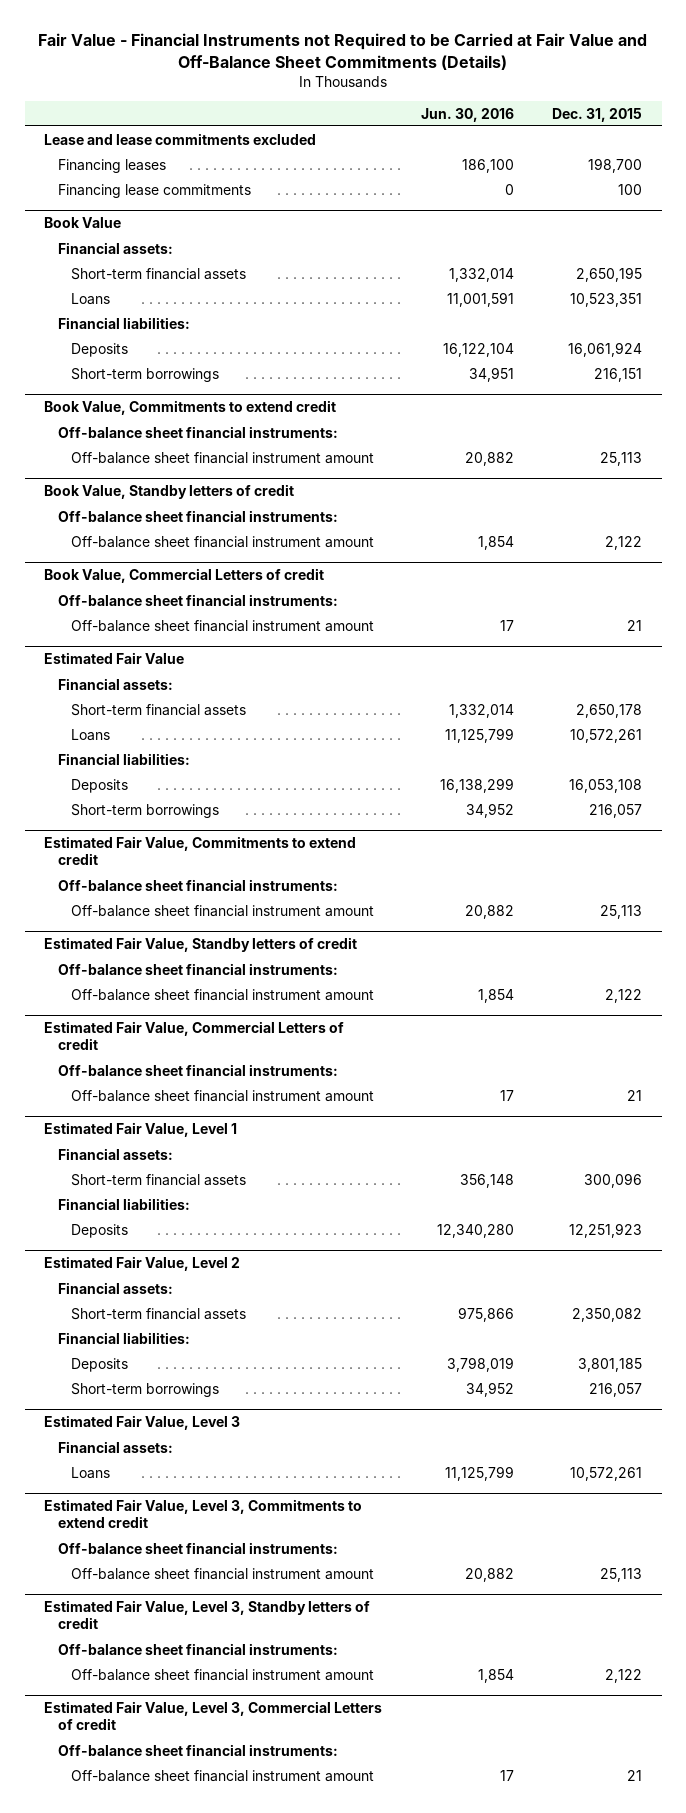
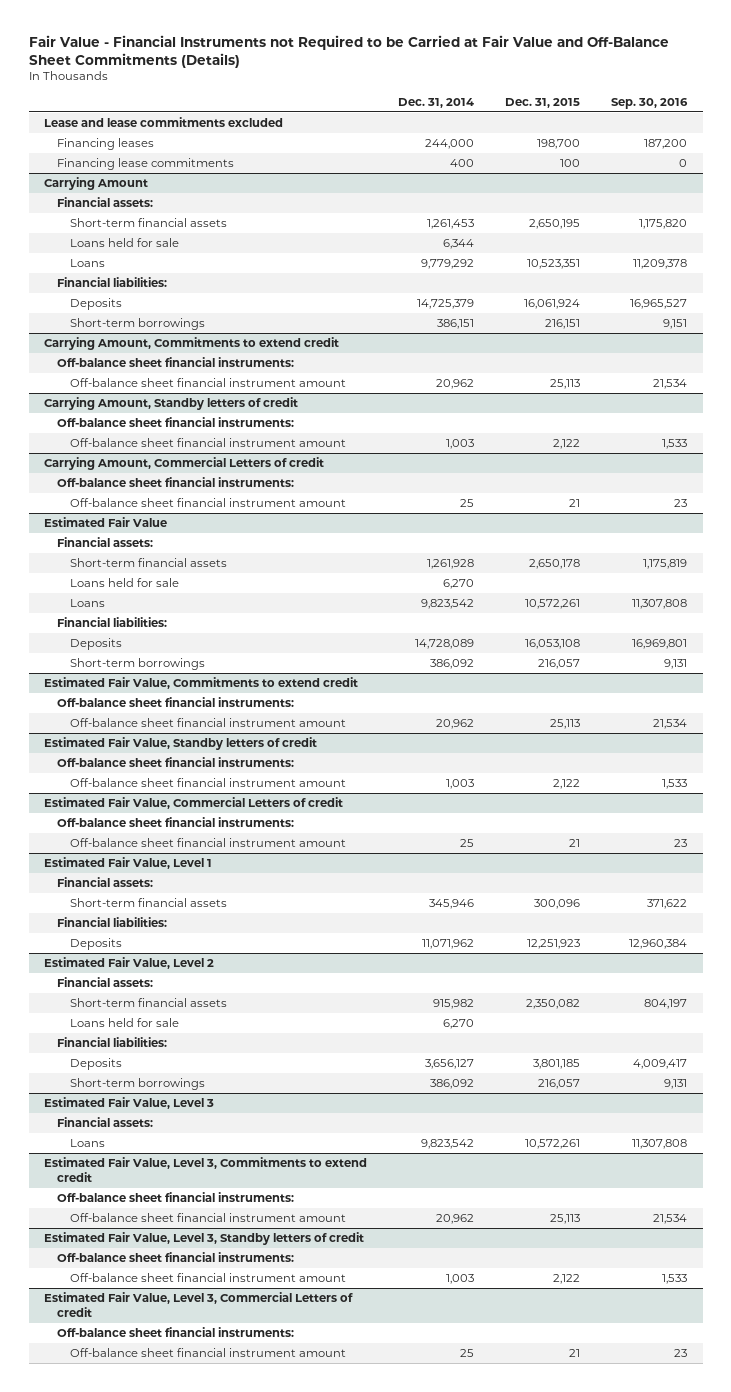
- | Jun. 30, 2016 | Dec. 31, 2015
+ | Dec. 31, 2014 | Dec. 31, 2015 | Sep. 30, 2016
- Book Value
+ Carrying Amount
+ Loans held for sale | 6,344 | |
- Book Value, Commitments to extend credit
+ Carrying Amount, Commitments to extend credit
- Book Value, Standby letters of credit
+ Carrying Amount, Standby letters of credit
- Book Value, Commercial Letters of credit
+ Carrying Amount, Commercial Letters of credit
@ Estimated Fair Value
+ Loans held for sale | 6,270 | |
@ Estimated Fair Value, Level 2
+ Loans held for sale | 6,270 | |

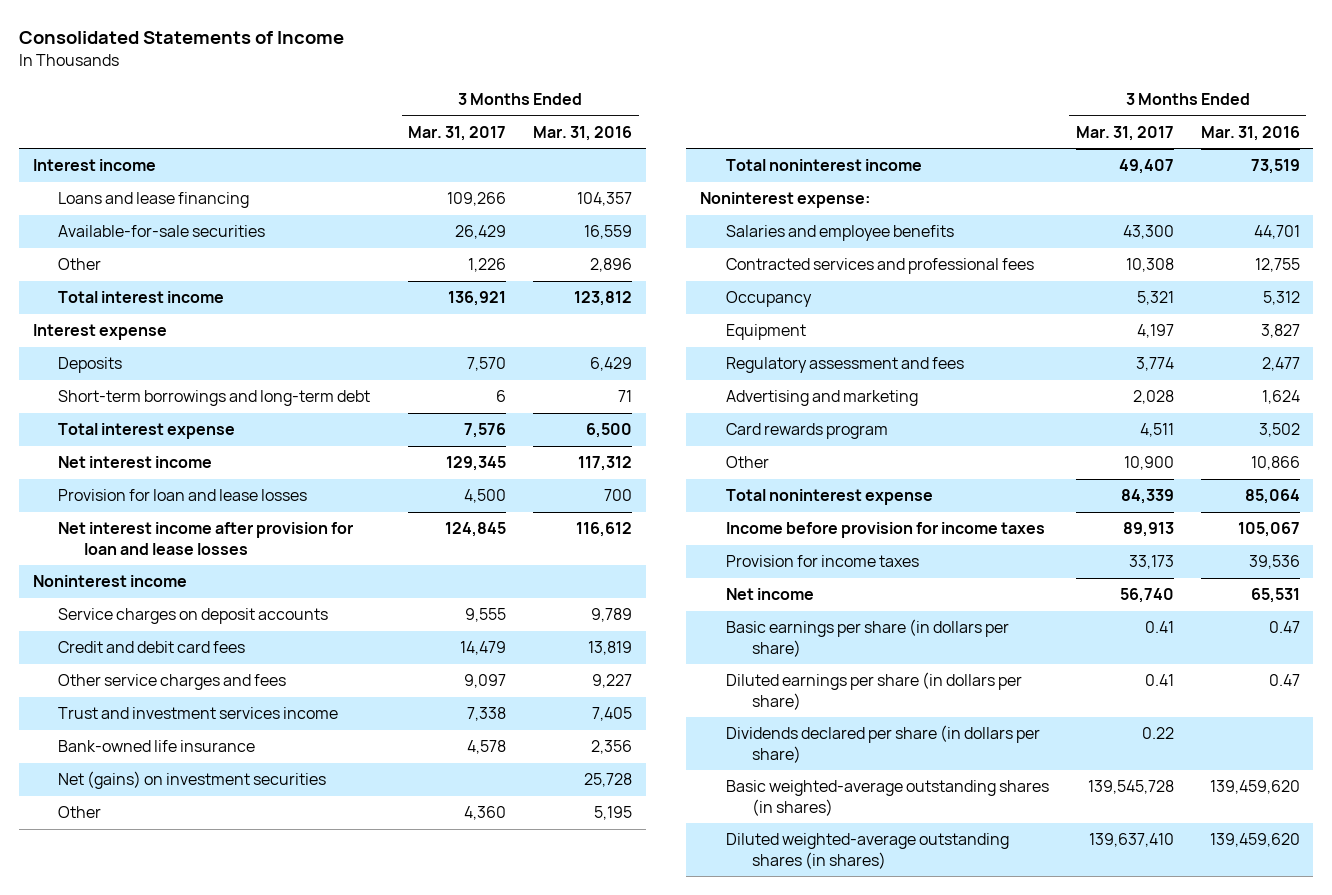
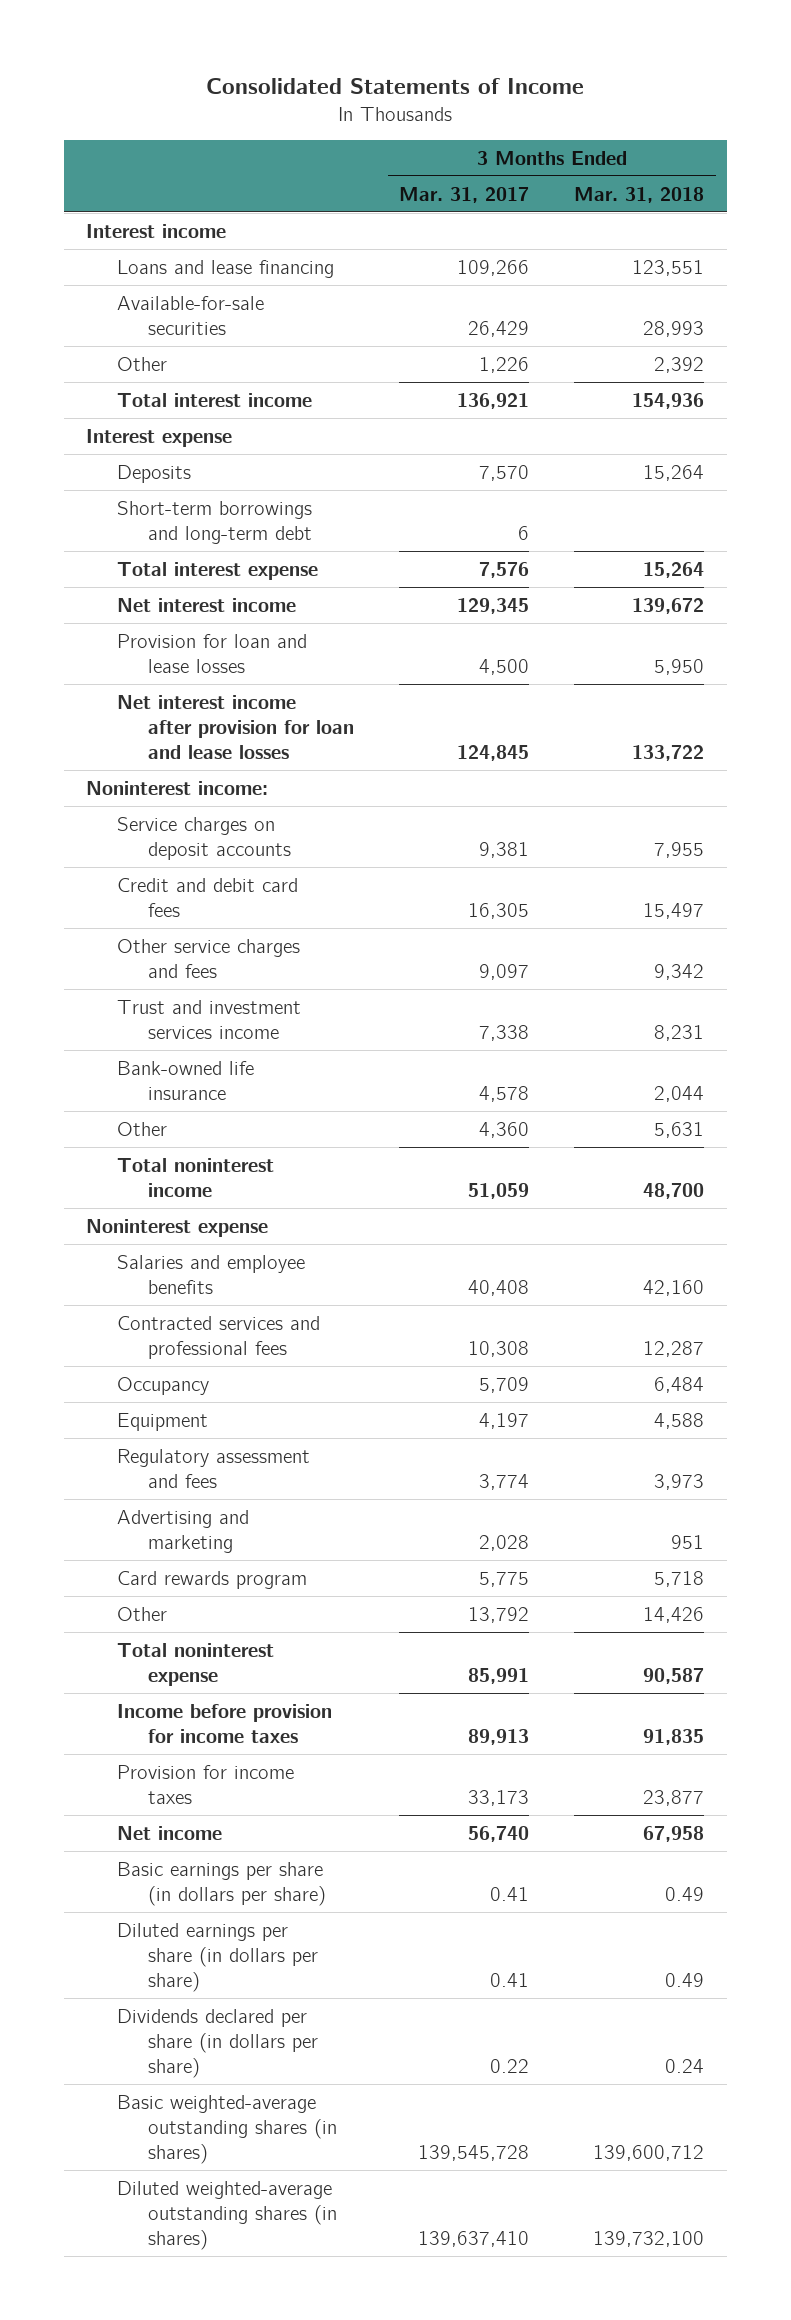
- | 3 Months Ended Mar. 31, 2017 | 3 Months Ended Mar. 31, 2016
+ | 3 Months Ended Mar. 31, 2017 | 3 Months Ended Mar. 31, 2018
- Noninterest income
- Service charges on deposit accounts | 9,555 | 9,789
- Credit and debit card fees | 14,479 | 13,819
+ Noninterest income:
+ Service charges on deposit accounts | 9,381 | 7,955
+ Credit and debit card fees | 16,305 | 15,497
- Net (gains) on investment securities | | 25,728
- Total noninterest income | 49,407 | 73,519
- Noninterest expense:
- Salaries and employee benefits | 43,300 | 44,701
+ Total noninterest income | 51,059 | 48,700
+ Noninterest expense
+ Salaries and employee benefits | 40,408 | 42,160
- Occupancy | 5,321 | 5,312
+ Occupancy | 5,709 | 6,484
- Card rewards program | 4,511 | 3,502
- Other | 10,900 | 10,866
- Total noninterest expense | 84,339 | 85,064
+ Card rewards program | 5,775 | 5,718
+ Other | 13,792 | 14,426
+ Total noninterest expense | 85,991 | 90,587

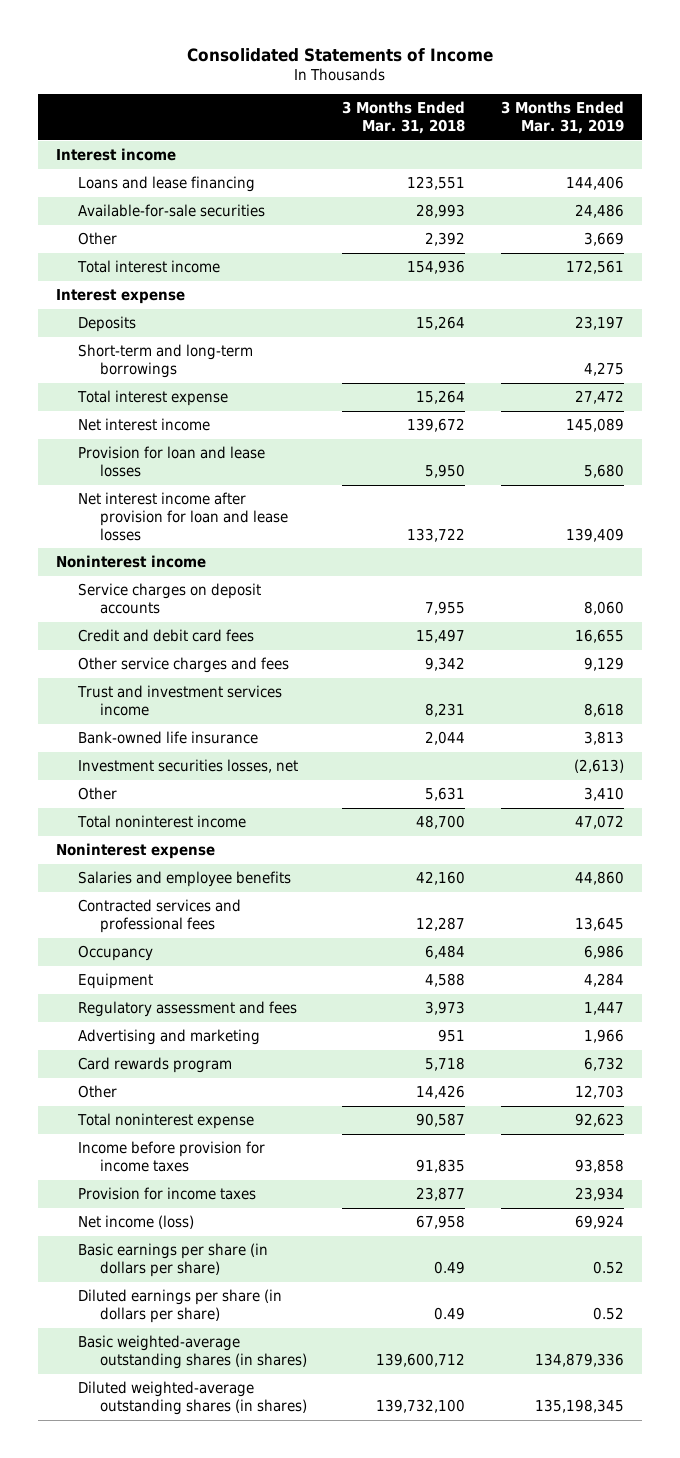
- | 3 Months Ended Mar. 31, 2017 | 3 Months Ended Mar. 31, 2018
+ | 3 Months Ended Mar. 31, 2018 | 3 Months Ended Mar. 31, 2019
- Short-term borrowings and long-term debt | 6 |
+ Short-term and long-term borrowings | | 4,275
- Noninterest income:
+ Noninterest income
+ Investment securities losses, net | | (2,613)
- Net income | 56,740 | 67,958
+ Net income (loss) | 67,958 | 69,924
- Dividends declared per share (in dollars per share) | 0.22 | 0.24

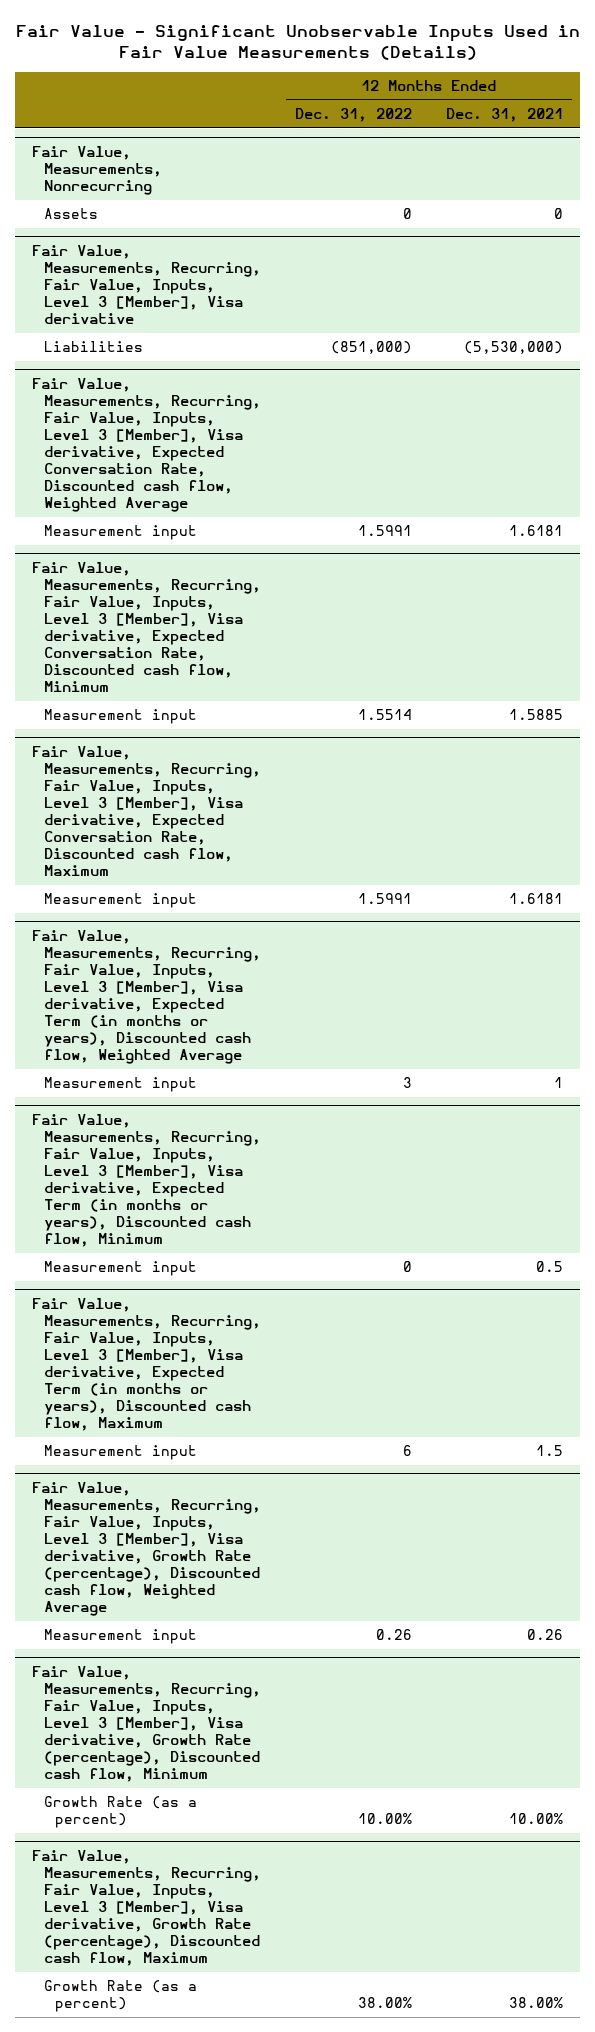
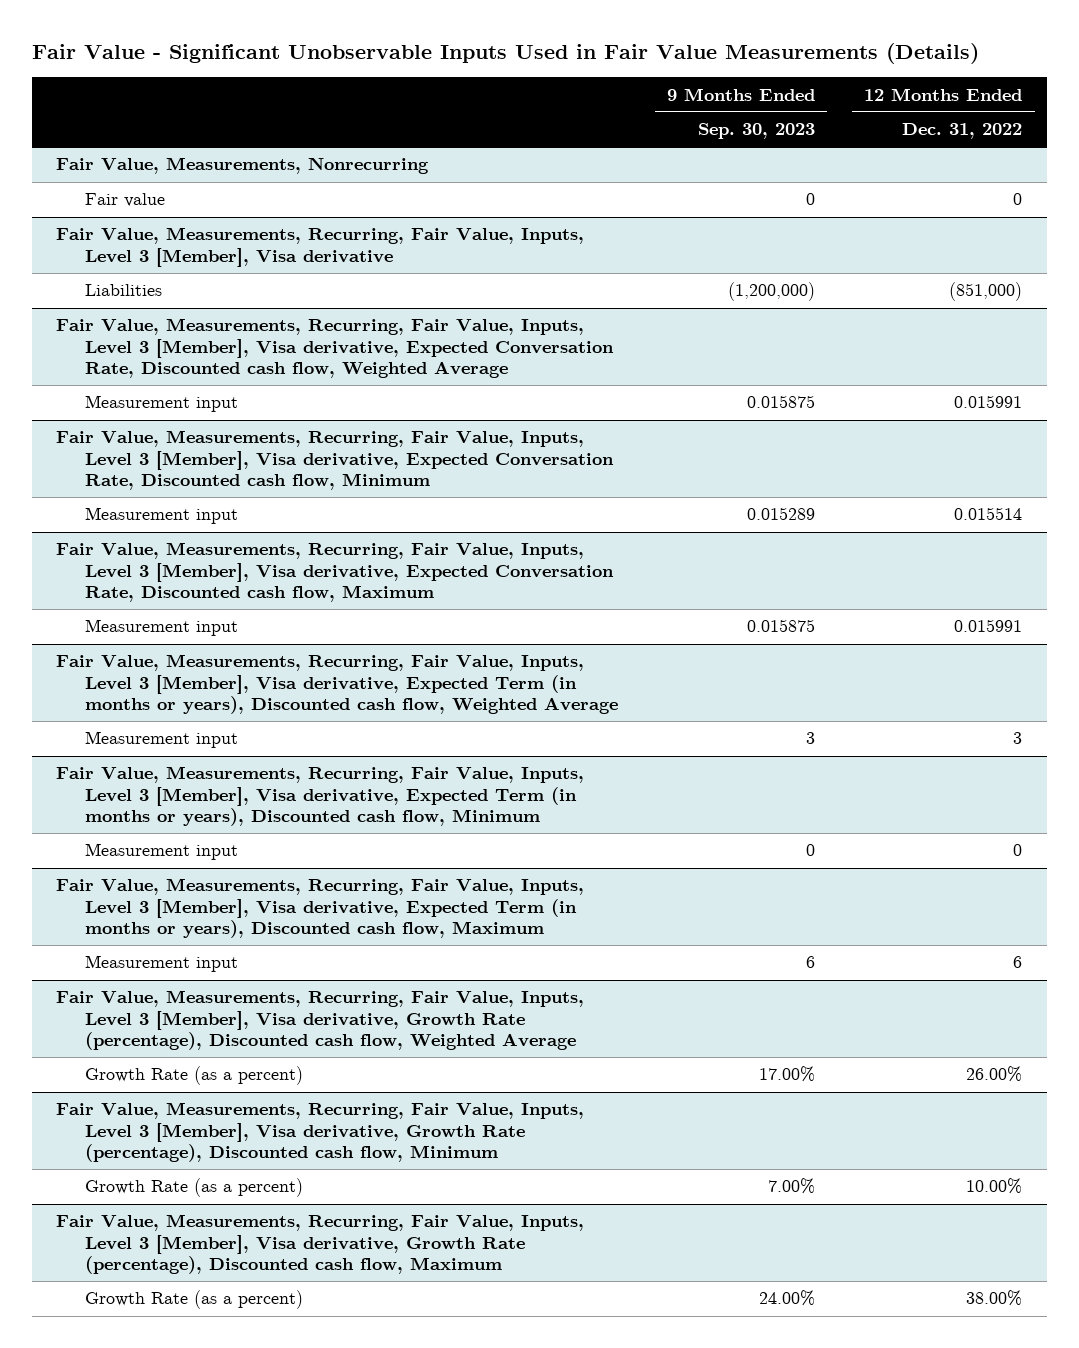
- | 12 Months Ended Dec. 31, 2022 | 12 Months Ended Dec. 31, 2021
+ | 9 Months Ended Sep. 30, 2023 | 12 Months Ended Dec. 31, 2022
@ Fair Value, Measurements, Nonrecurring
- Assets | 0 | 0
+ Fair value | 0 | 0
@ Fair Value, Measurements, Recurring, Fair Value, Inputs, Level 3 [Member], Visa derivative, Expected Conversation Rate, Discounted cash flow, Weighted Average
- Measurement input | 1.5991 | 1.6181
+ Measurement input | 0.015875 | 0.015991
@ Fair Value, Measurements, Recurring, Fair Value, Inputs, Level 3 [Member], Visa derivative, Expected Conversation Rate, Discounted cash flow, Minimum
- Measurement input | 1.5514 | 1.5885
+ Measurement input | 0.015289 | 0.015514
@ Fair Value, Measurements, Recurring, Fair Value, Inputs, Level 3 [Member], Visa derivative, Expected Conversation Rate, Discounted cash flow, Maximum
- Measurement input | 1.5991 | 1.6181
+ Measurement input | 0.015875 | 0.015991
@ Fair Value, Measurements, Recurring, Fair Value, Inputs, Level 3 [Member], Visa derivative, Growth Rate (percentage), Discounted cash flow, Weighted Average
- Measurement input | 0.26 | 0.26
+ Growth Rate (as a percent) | 17.00% | 26.00%

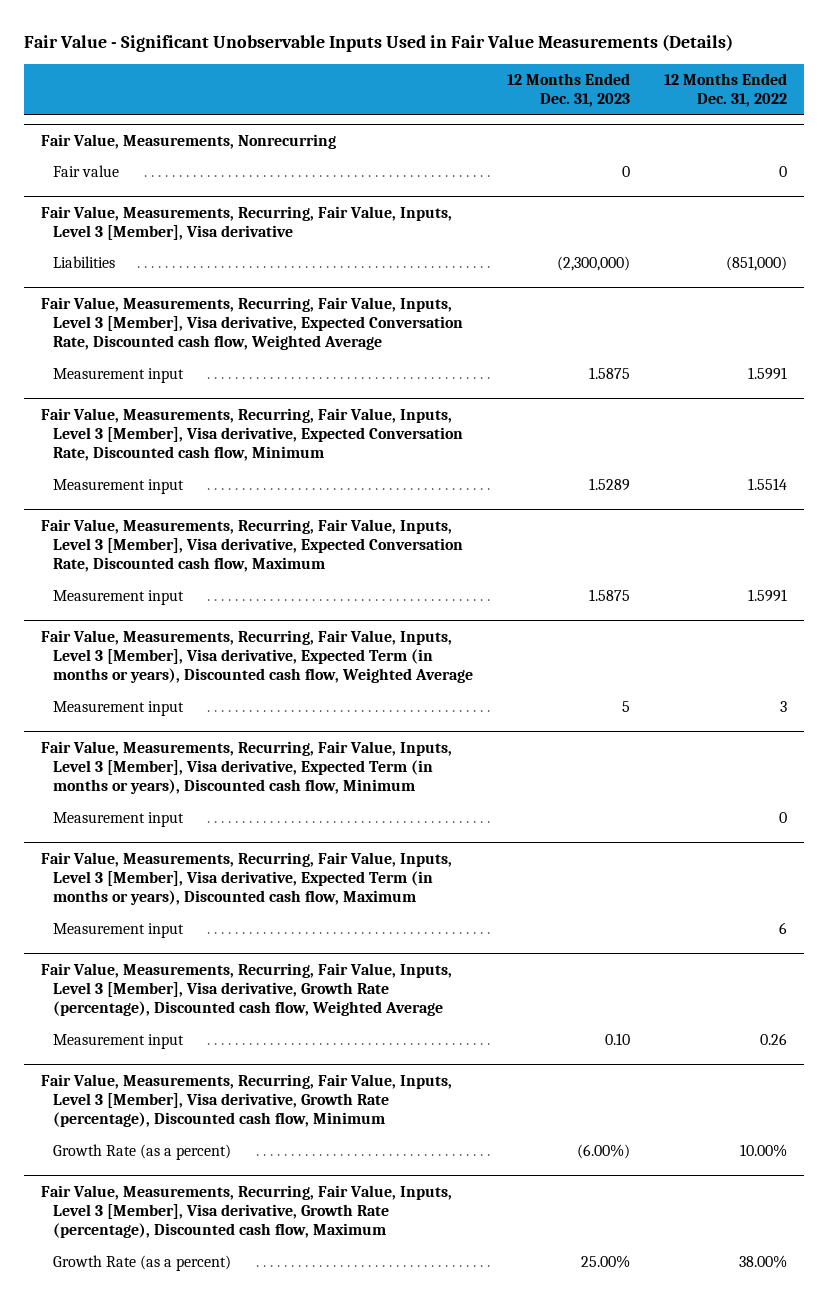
- | 9 Months Ended Sep. 30, 2023 | 12 Months Ended Dec. 31, 2022
+ | 12 Months Ended Dec. 31, 2023 | 12 Months Ended Dec. 31, 2022
@ Fair Value, Measurements, Recurring, Fair Value, Inputs, Level 3 [Member], Visa derivative, Expected Conversation Rate, Discounted cash flow, Weighted Average
- Measurement input | 0.015875 | 0.015991
+ Measurement input | 1.5875 | 1.5991
@ Fair Value, Measurements, Recurring, Fair Value, Inputs, Level 3 [Member], Visa derivative, Expected Conversation Rate, Discounted cash flow, Minimum
- Measurement input | 0.015289 | 0.015514
+ Measurement input | 1.5289 | 1.5514
@ Fair Value, Measurements, Recurring, Fair Value, Inputs, Level 3 [Member], Visa derivative, Expected Conversation Rate, Discounted cash flow, Maximum
- Measurement input | 0.015875 | 0.015991
+ Measurement input | 1.5875 | 1.5991
@ Fair Value, Measurements, Recurring, Fair Value, Inputs, Level 3 [Member], Visa derivative, Growth Rate (percentage), Discounted cash flow, Weighted Average
- Growth Rate (as a percent) | 17.00% | 26.00%
+ Measurement input | 0.10 | 0.26

